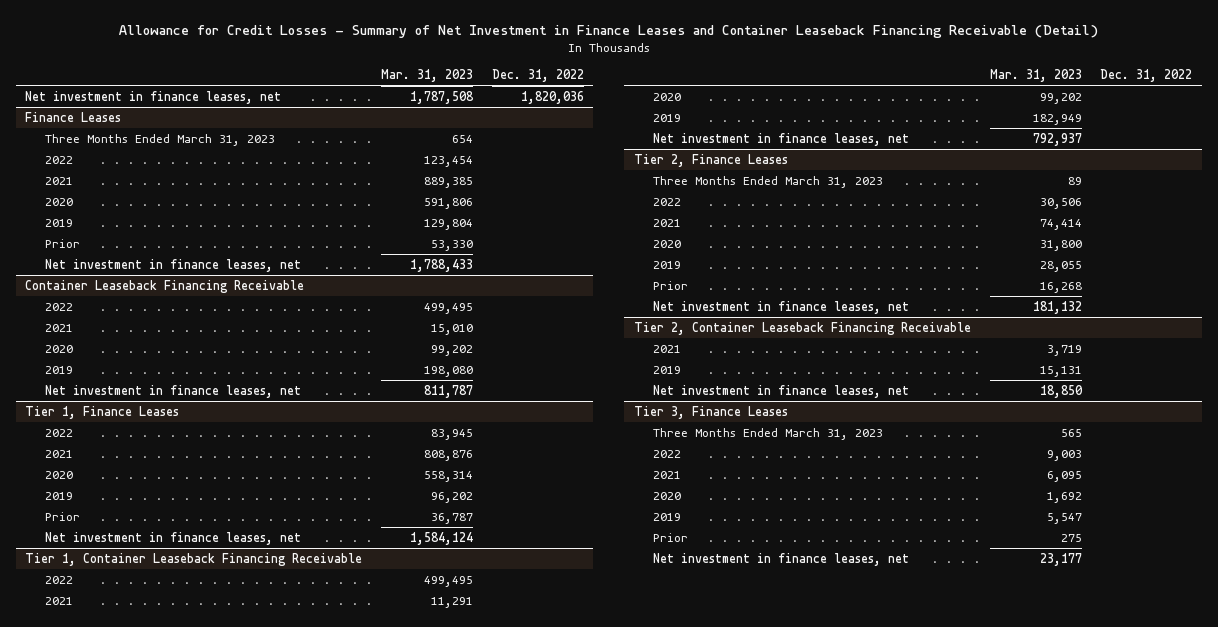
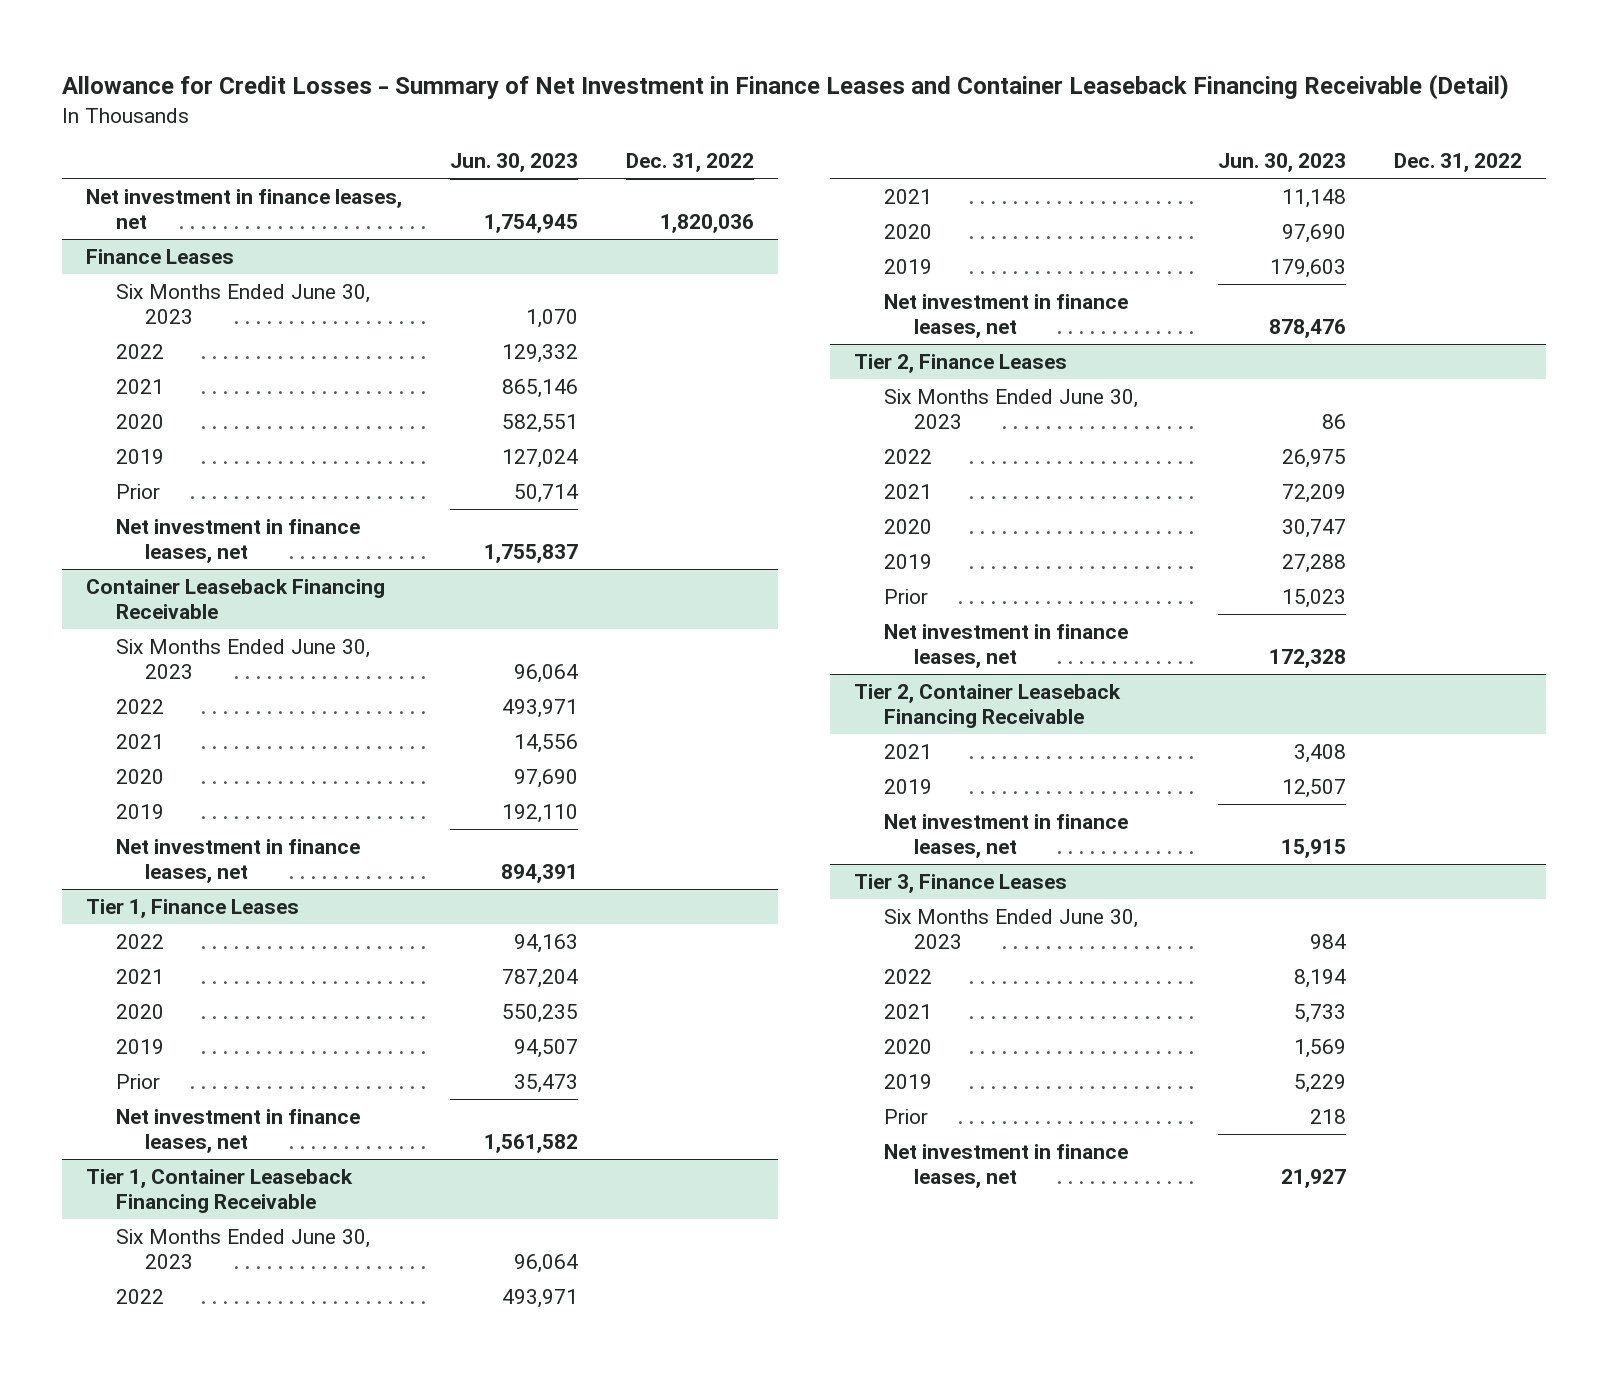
- | Mar. 31, 2023 | Dec. 31, 2022
+ | Jun. 30, 2023 | Dec. 31, 2022
@ Finance Leases
- Three Months Ended March 31, 2023 | 654 |
+ Six Months Ended June 30, 2023 | 1,070 |
@ Container Leaseback Financing Receivable
+ Six Months Ended June 30, 2023 | 96,064 |
@ Tier 1, Container Leaseback Financing Receivable
+ Six Months Ended June 30, 2023 | 96,064 |
@ Tier 2, Finance Leases
- Three Months Ended March 31, 2023 | 89 |
+ Six Months Ended June 30, 2023 | 86 |
@ Tier 3, Finance Leases
- Three Months Ended March 31, 2023 | 565 |
+ Six Months Ended June 30, 2023 | 984 |

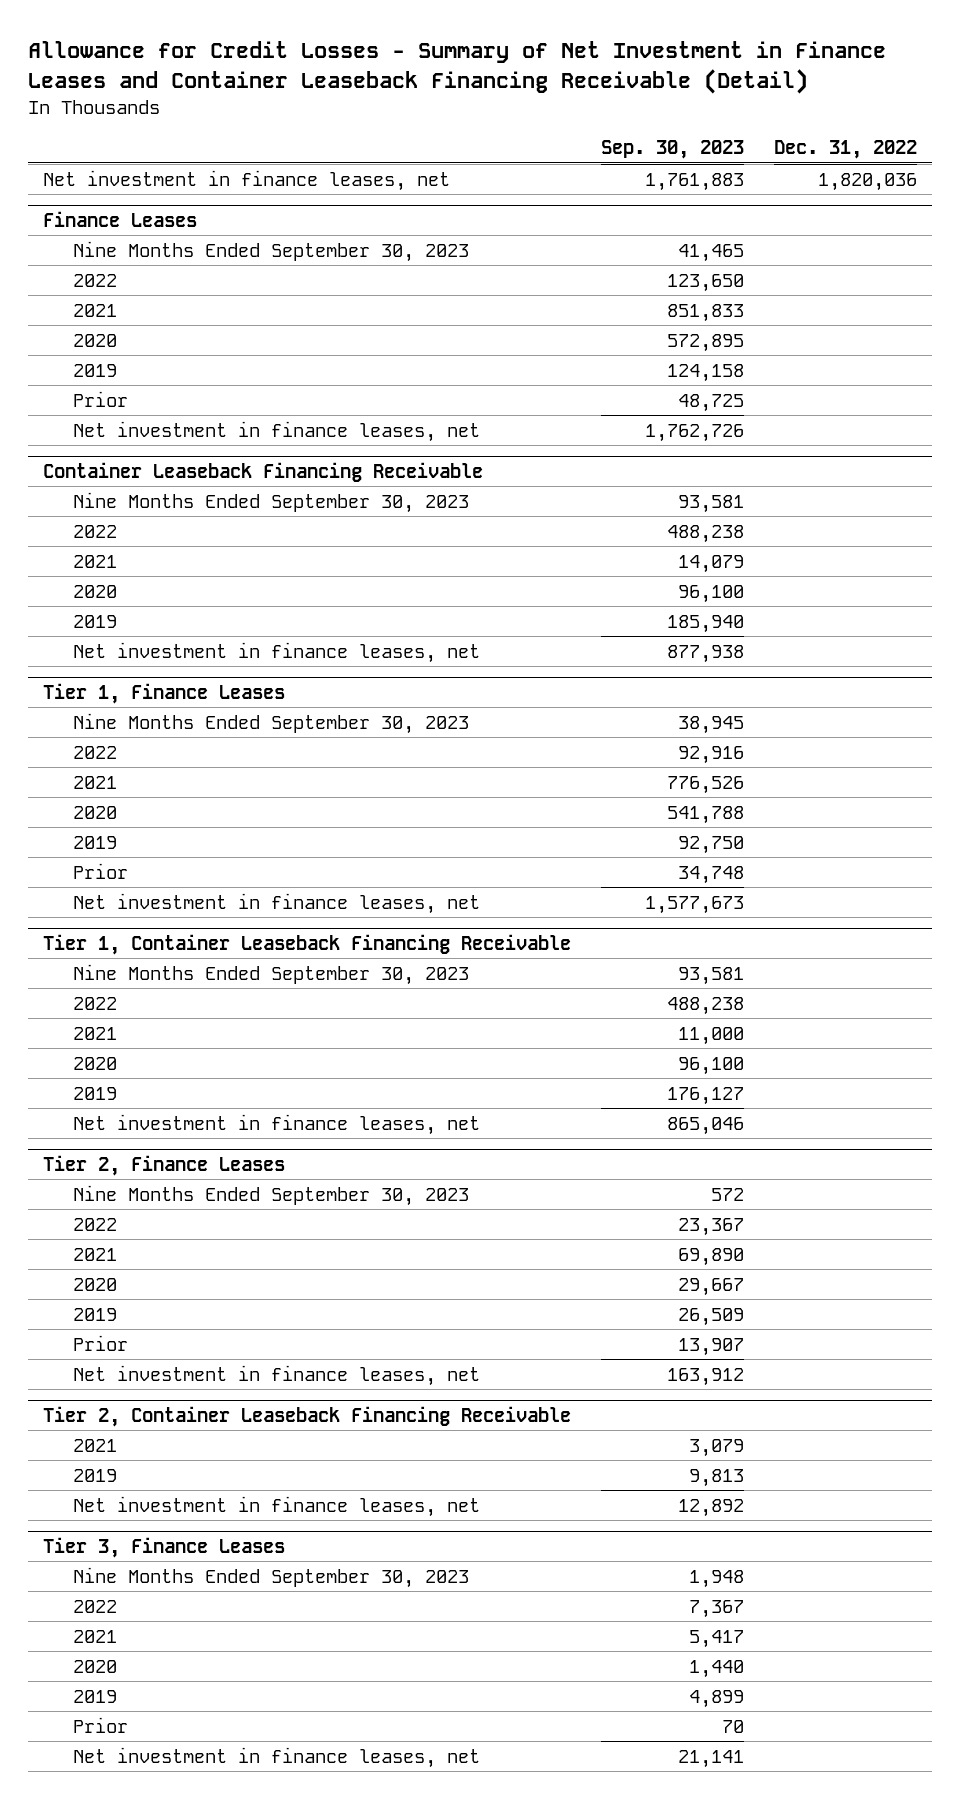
- | Jun. 30, 2023 | Dec. 31, 2022
+ | Sep. 30, 2023 | Dec. 31, 2022
@ Finance Leases
- Six Months Ended June 30, 2023 | 1,070 |
+ Nine Months Ended September 30, 2023 | 41,465 |
@ Container Leaseback Financing Receivable
- Six Months Ended June 30, 2023 | 96,064 |
+ Nine Months Ended September 30, 2023 | 93,581 |
@ Tier 1, Finance Leases
+ Nine Months Ended September 30, 2023 | 38,945 |
@ Tier 1, Container Leaseback Financing Receivable
- Six Months Ended June 30, 2023 | 96,064 |
+ Nine Months Ended September 30, 2023 | 93,581 |
@ Tier 2, Finance Leases
- Six Months Ended June 30, 2023 | 86 |
+ Nine Months Ended September 30, 2023 | 572 |
@ Tier 3, Finance Leases
- Six Months Ended June 30, 2023 | 984 |
+ Nine Months Ended September 30, 2023 | 1,948 |

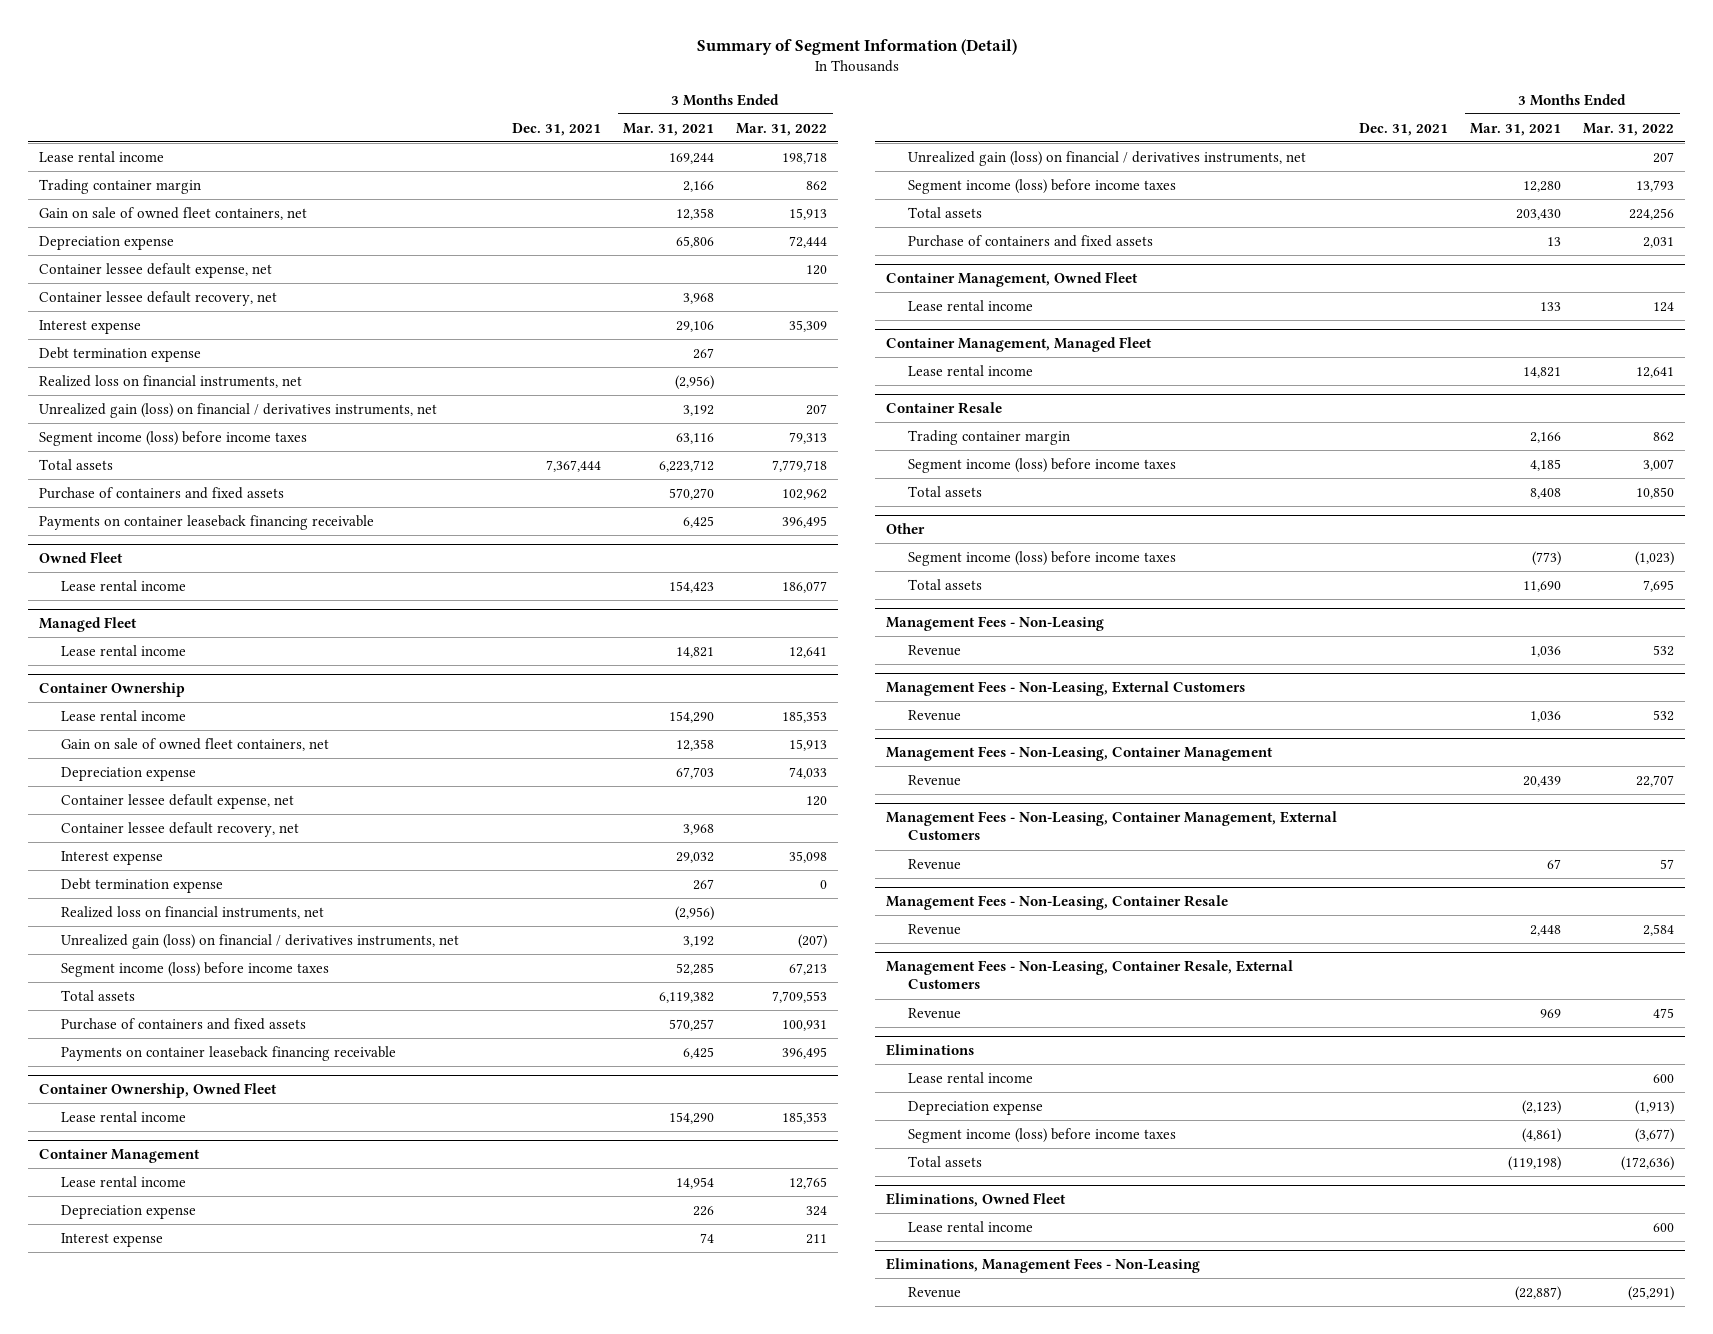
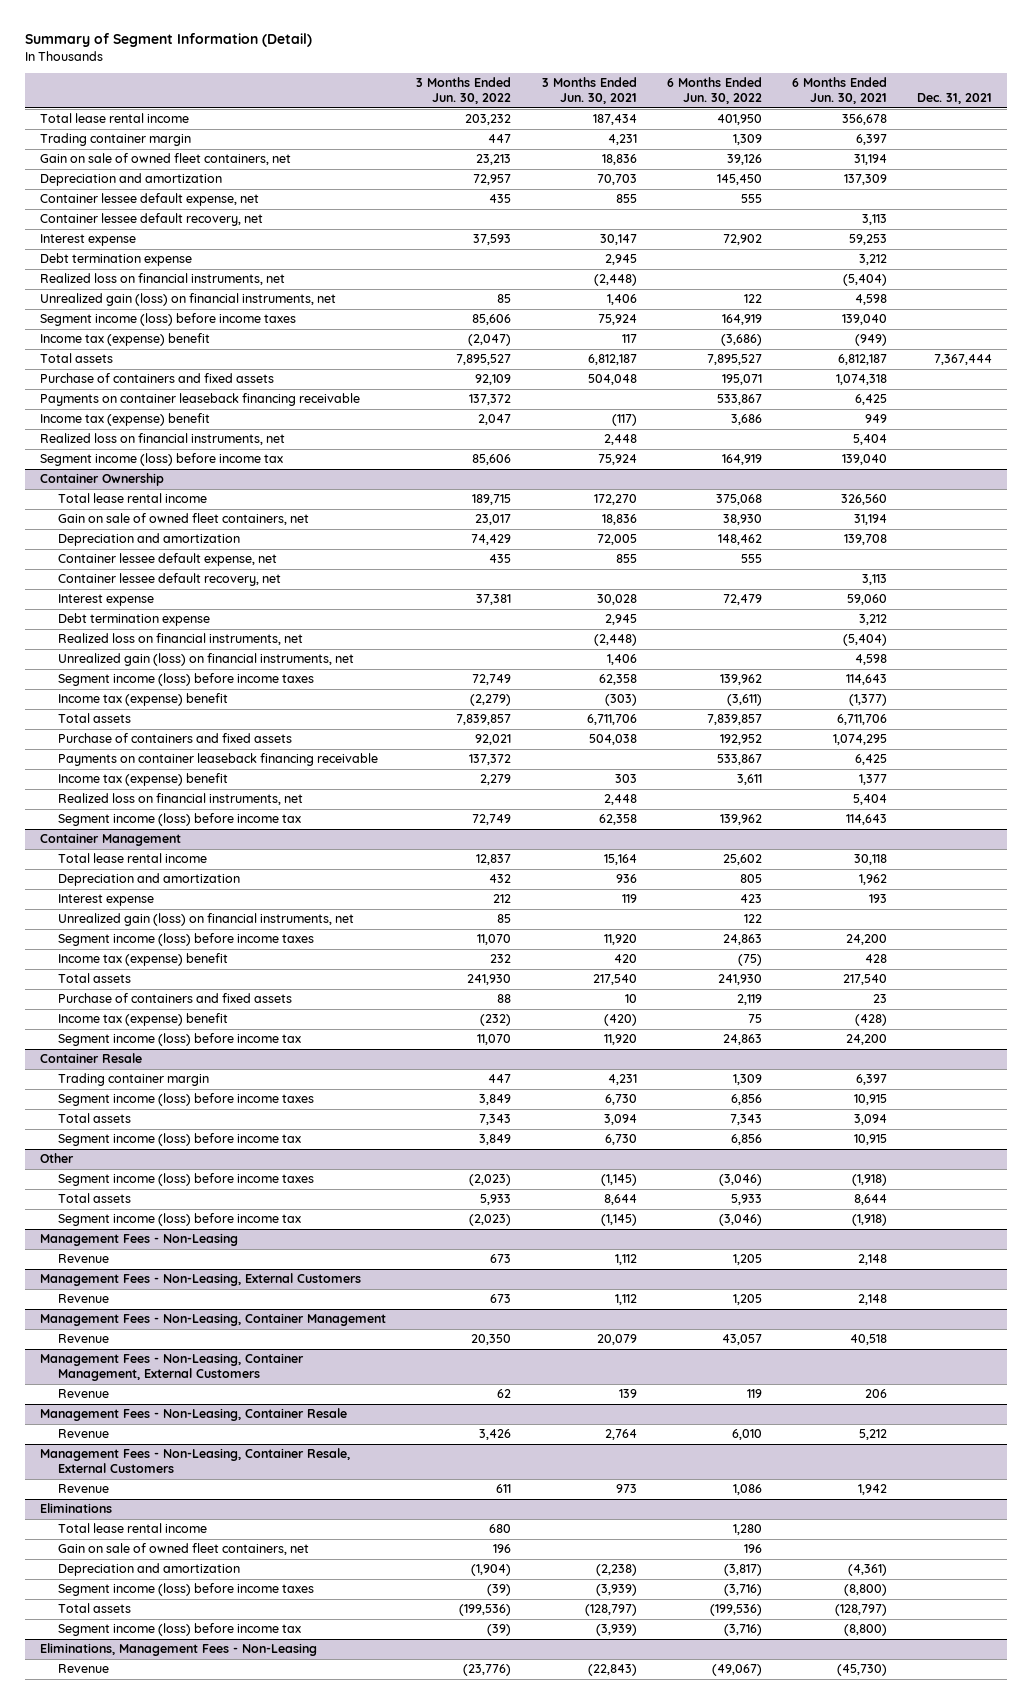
- | Dec. 31, 2021 | 3 Months Ended Mar. 31, 2021 | 3 Months Ended Mar. 31, 2022
+ | 3 Months Ended Jun. 30, 2022 | 3 Months Ended Jun. 30, 2021 | 6 Months Ended Jun. 30, 2022 | 6 Months Ended Jun. 30, 2021 | Dec. 31, 2021
- Lease rental income | | 169,244 | 198,718
+ Total lease rental income | 203,232 | 187,434 | 401,950 | 356,678 |
- Depreciation expense | | 65,806 | 72,444
+ Depreciation and amortization | 72,957 | 70,703 | 145,450 | 137,309 |
- Unrealized gain (loss) on financial / derivatives instruments, net | | 3,192 | 207
+ Unrealized gain (loss) on financial instruments, net | 85 | 1,406 | 122 | 4,598 |
+ Income tax (expense) benefit | (2,047) | 117 | (3,686) | (949) |
- Owned Fleet
- Lease rental income | | 154,423 | 186,077
- Managed Fleet
- Lease rental income | | 14,821 | 12,641
+ Income tax (expense) benefit | 2,047 | (117) | 3,686 | 949 |
+ Realized loss on financial instruments, net | | 2,448 | | 5,404 |
+ Segment income (loss) before income tax | 85,606 | 75,924 | 164,919 | 139,040 |
@ Container Ownership
- Lease rental income | | 154,290 | 185,353
+ Total lease rental income | 189,715 | 172,270 | 375,068 | 326,560 |
- Depreciation expense | | 67,703 | 74,033
+ Depreciation and amortization | 74,429 | 72,005 | 148,462 | 139,708 |
- Unrealized gain (loss) on financial / derivatives instruments, net | | 3,192 | (207)
+ Unrealized gain (loss) on financial instruments, net | | 1,406 | | 4,598 |
+ Income tax (expense) benefit | (2,279) | (303) | (3,611) | (1,377) |
- Container Ownership, Owned Fleet
- Lease rental income | | 154,290 | 185,353
@ Container Ownership
+ Income tax (expense) benefit | 2,279 | 303 | 3,611 | 1,377 |
+ Realized loss on financial instruments, net | | 2,448 | | 5,404 |
+ Segment income (loss) before income tax | 72,749 | 62,358 | 139,962 | 114,643 |
@ Container Management
- Lease rental income | | 14,954 | 12,765
- Depreciation expense | | 226 | 324
+ Total lease rental income | 12,837 | 15,164 | 25,602 | 30,118 |
+ Depreciation and amortization | 432 | 936 | 805 | 1,962 |
- Unrealized gain (loss) on financial / derivatives instruments, net | | | 207
+ Unrealized gain (loss) on financial instruments, net | 85 | | 122 | |
+ Income tax (expense) benefit | 232 | 420 | (75) | 428 |
- Container Management, Owned Fleet
- Lease rental income | | 133 | 124
- Container Management, Managed Fleet
- Lease rental income | | 14,821 | 12,641
@ Container Management
+ Income tax (expense) benefit | (232) | (420) | 75 | (428) |
+ Segment income (loss) before income tax | 11,070 | 11,920 | 24,863 | 24,200 |
@ Container Resale
+ Segment income (loss) before income tax | 3,849 | 6,730 | 6,856 | 10,915 |
@ Other
+ Segment income (loss) before income tax | (2,023) | (1,145) | (3,046) | (1,918) |
@ Eliminations
- Lease rental income | | | 600
- Depreciation expense | | (2,123) | (1,913)
+ Total lease rental income | 680 | | 1,280 | |
+ Gain on sale of owned fleet containers, net | 196 | | 196 | |
+ Depreciation and amortization | (1,904) | (2,238) | (3,817) | (4,361) |
- Eliminations, Owned Fleet
- Lease rental income | | | 600
@ Eliminations
+ Segment income (loss) before income tax | (39) | (3,939) | (3,716) | (8,800) |

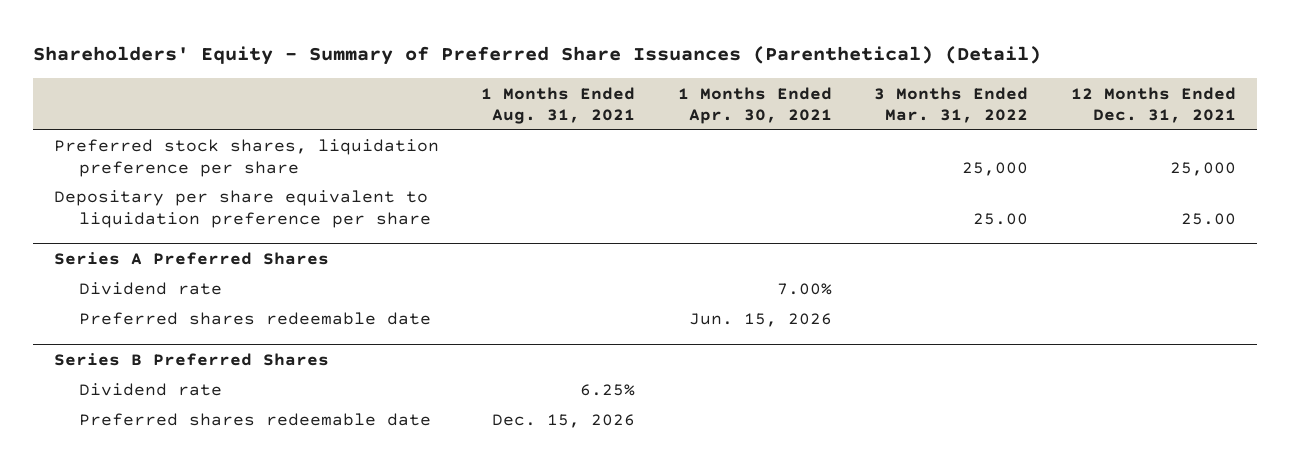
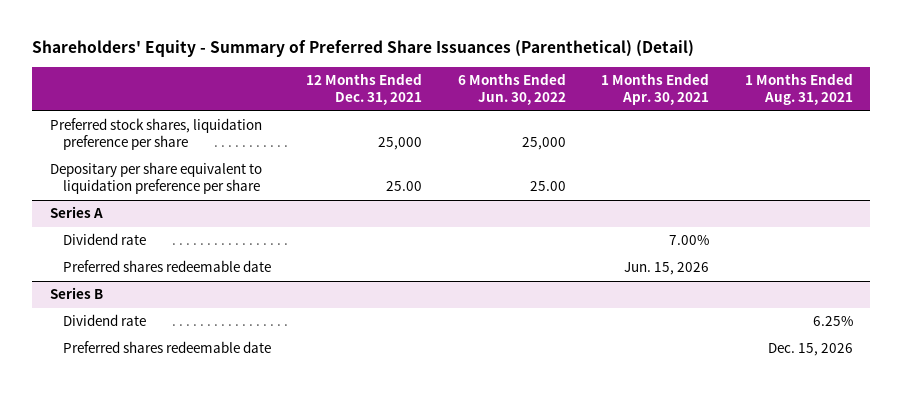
- | 1 Months Ended Aug. 31, 2021 | 1 Months Ended Apr. 30, 2021 | 3 Months Ended Mar. 31, 2022 | 12 Months Ended Dec. 31, 2021
+ | 12 Months Ended Dec. 31, 2021 | 6 Months Ended Jun. 30, 2022 | 1 Months Ended Apr. 30, 2021 | 1 Months Ended Aug. 31, 2021
- Series A Preferred Shares
+ Series A
- Series B Preferred Shares
+ Series B

